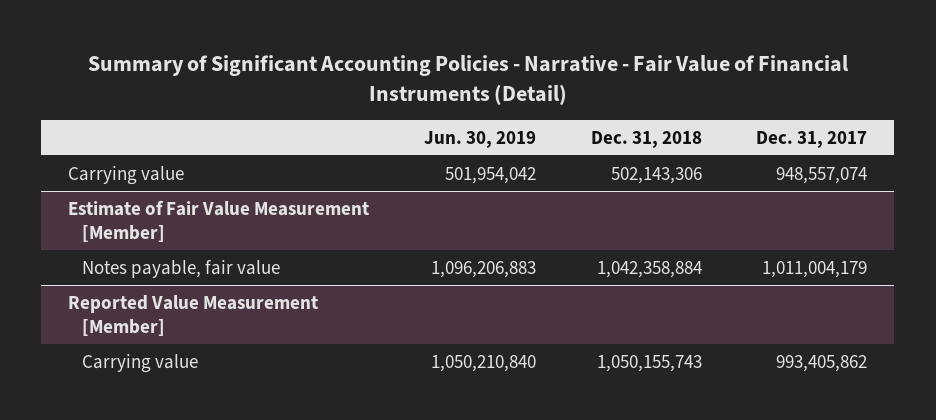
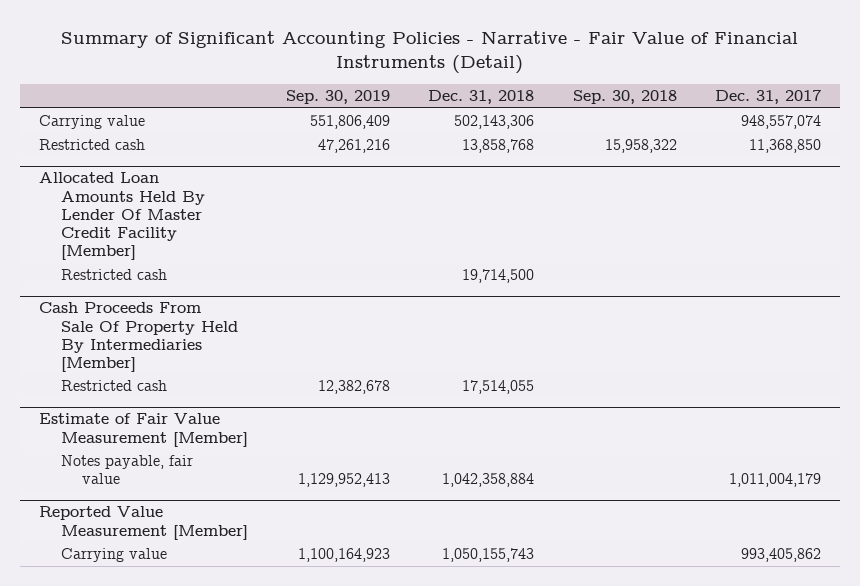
- | Jun. 30, 2019 | Dec. 31, 2018 | Dec. 31, 2017
+ | Sep. 30, 2019 | Dec. 31, 2018 | Sep. 30, 2018 | Dec. 31, 2017
+ Restricted cash | 47,261,216 | 13,858,768 | 15,958,322 | 11,368,850
+ Allocated Loan Amounts Held By Lender Of Master Credit Facility [Member]
+ Restricted cash | | 19,714,500 | |
+ Cash Proceeds From Sale Of Property Held By Intermediaries [Member]
+ Restricted cash | 12,382,678 | 17,514,055 | |

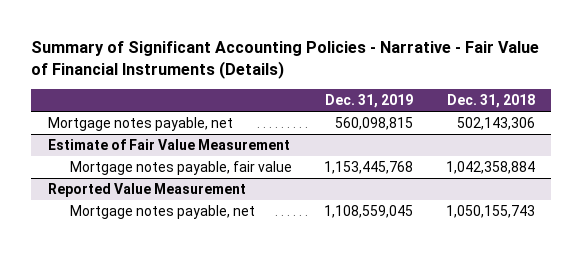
- Summary of Significant Accounting Policies - Narrative - Fair Value of Financial Instruments (Detail)
+ Summary of Significant Accounting Policies - Narrative - Fair Value of Financial Instruments (Details)
- | Sep. 30, 2019 | Dec. 31, 2018 | Sep. 30, 2018 | Dec. 31, 2017
+ | Dec. 31, 2019 | Dec. 31, 2018
- Carrying value | 551,806,409 | 502,143,306 | | 948,557,074
- Restricted cash | 47,261,216 | 13,858,768 | 15,958,322 | 11,368,850
- Allocated Loan Amounts Held By Lender Of Master Credit Facility [Member]
- Restricted cash | | 19,714,500 | |
- Cash Proceeds From Sale Of Property Held By Intermediaries [Member]
- Restricted cash | 12,382,678 | 17,514,055 | |
- Estimate of Fair Value Measurement [Member]
- Notes payable, fair value | 1,129,952,413 | 1,042,358,884 | | 1,011,004,179
- Reported Value Measurement [Member]
- Carrying value | 1,100,164,923 | 1,050,155,743 | | 993,405,862
+ Mortgage notes payable, net | 560,098,815 | 502,143,306
+ Estimate of Fair Value Measurement
+ Mortgage notes payable, fair value | 1,153,445,768 | 1,042,358,884
+ Reported Value Measurement
+ Mortgage notes payable, net | 1,108,559,045 | 1,050,155,743

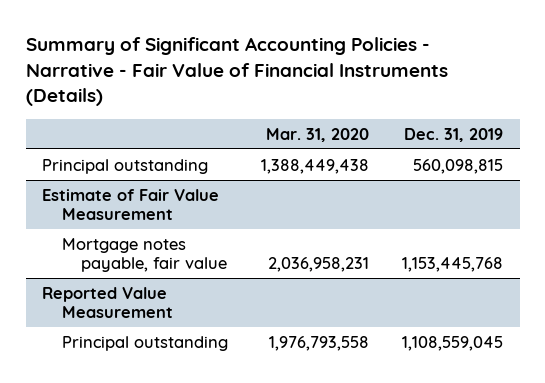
- | Dec. 31, 2019 | Dec. 31, 2018
+ | Mar. 31, 2020 | Dec. 31, 2019
- Mortgage notes payable, net | 560,098,815 | 502,143,306
+ Principal outstanding | 1,388,449,438 | 560,098,815
@ Reported Value Measurement
- Mortgage notes payable, net | 1,108,559,045 | 1,050,155,743
+ Principal outstanding | 1,976,793,558 | 1,108,559,045

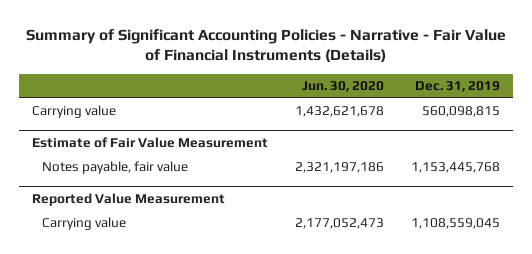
- | Mar. 31, 2020 | Dec. 31, 2019
+ | Jun. 30, 2020 | Dec. 31, 2019
- Principal outstanding | 1,388,449,438 | 560,098,815
+ Carrying value | 1,432,621,678 | 560,098,815
@ Estimate of Fair Value Measurement
- Mortgage notes payable, fair value | 2,036,958,231 | 1,153,445,768
+ Notes payable, fair value | 2,321,197,186 | 1,153,445,768
@ Reported Value Measurement
- Principal outstanding | 1,976,793,558 | 1,108,559,045
+ Carrying value | 2,177,052,473 | 1,108,559,045

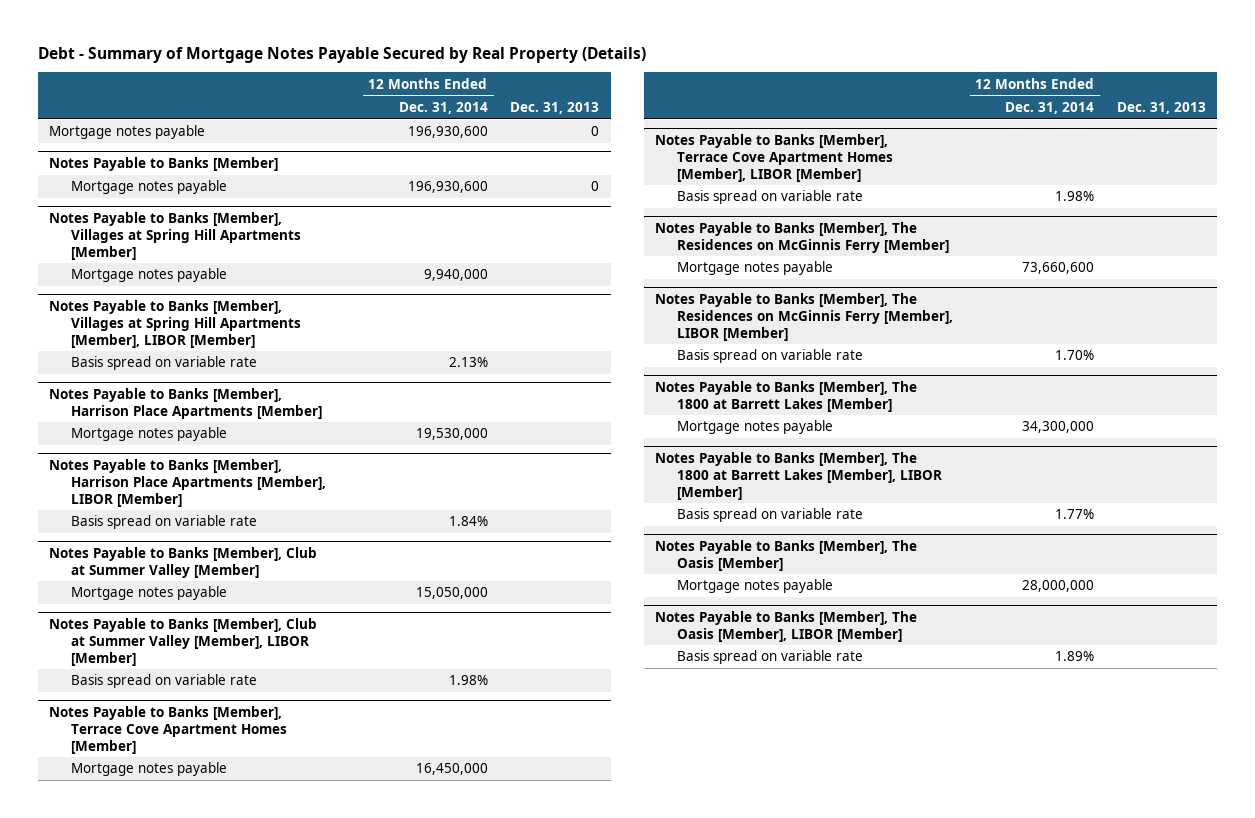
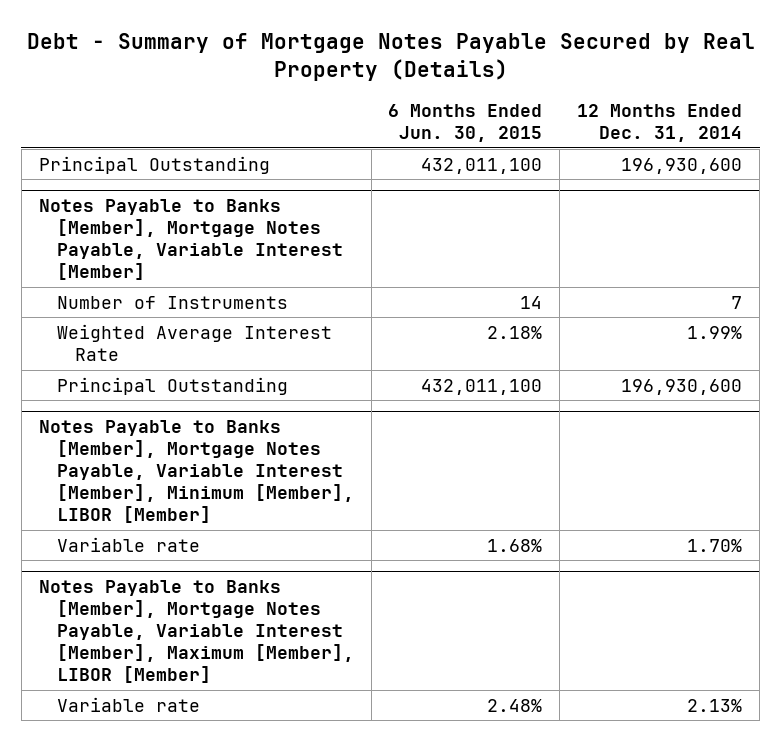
- | 12 Months Ended Dec. 31, 2014 | Dec. 31, 2013
+ | 6 Months Ended Jun. 30, 2015 | 12 Months Ended Dec. 31, 2014
- Mortgage notes payable | 196,930,600 | 0
- Notes Payable to Banks [Member]
- Mortgage notes payable | 196,930,600 | 0
- Notes Payable to Banks [Member], Villages at Spring Hill Apartments [Member]
- Mortgage notes payable | 9,940,000 |
- Notes Payable to Banks [Member], Villages at Spring Hill Apartments [Member], LIBOR [Member]
- Basis spread on variable rate | 2.13% |
- Notes Payable to Banks [Member], Harrison Place Apartments [Member]
- Mortgage notes payable | 19,530,000 |
- Notes Payable to Banks [Member], Harrison Place Apartments [Member], LIBOR [Member]
- Basis spread on variable rate | 1.84% |
- Notes Payable to Banks [Member], Club at Summer Valley [Member]
- Mortgage notes payable | 15,050,000 |
- Notes Payable to Banks [Member], Club at Summer Valley [Member], LIBOR [Member]
- Basis spread on variable rate | 1.98% |
- Notes Payable to Banks [Member], Terrace Cove Apartment Homes [Member]
- Mortgage notes payable | 16,450,000 |
- Notes Payable to Banks [Member], Terrace Cove Apartment Homes [Member], LIBOR [Member]
- Basis spread on variable rate | 1.98% |
- Notes Payable to Banks [Member], The Residences on McGinnis Ferry [Member]
- Mortgage notes payable | 73,660,600 |
- Notes Payable to Banks [Member], The Residences on McGinnis Ferry [Member], LIBOR [Member]
- Basis spread on variable rate | 1.70% |
- Notes Payable to Banks [Member], The 1800 at Barrett Lakes [Member]
- Mortgage notes payable | 34,300,000 |
- Notes Payable to Banks [Member], The 1800 at Barrett Lakes [Member], LIBOR [Member]
- Basis spread on variable rate | 1.77% |
- Notes Payable to Banks [Member], The Oasis [Member]
- Mortgage notes payable | 28,000,000 |
- Notes Payable to Banks [Member], The Oasis [Member], LIBOR [Member]
- Basis spread on variable rate | 1.89% |
+ Principal Outstanding | 432,011,100 | 196,930,600
+ Notes Payable to Banks [Member], Mortgage Notes Payable, Variable Interest [Member]
+ Number of Instruments | 14 | 7
+ Weighted Average Interest Rate | 2.18% | 1.99%
+ Principal Outstanding | 432,011,100 | 196,930,600
+ Notes Payable to Banks [Member], Mortgage Notes Payable, Variable Interest [Member], Minimum [Member], LIBOR [Member]
+ Variable rate | 1.68% | 1.70%
+ Notes Payable to Banks [Member], Mortgage Notes Payable, Variable Interest [Member], Maximum [Member], LIBOR [Member]
+ Variable rate | 2.48% | 2.13%

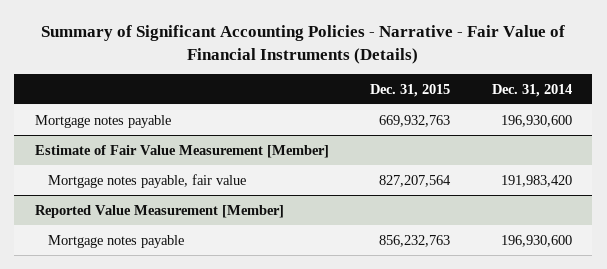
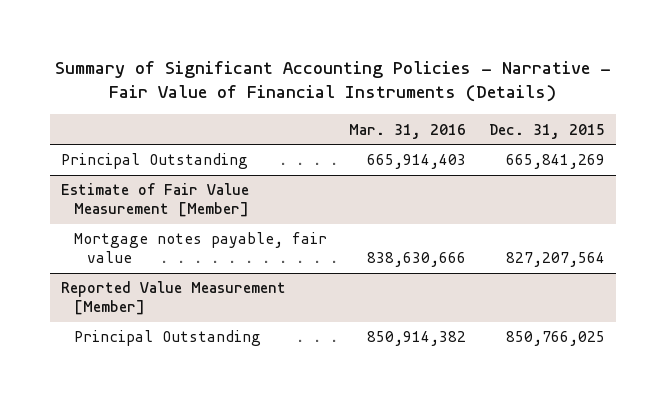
- | Dec. 31, 2015 | Dec. 31, 2014
+ | Mar. 31, 2016 | Dec. 31, 2015
- Mortgage notes payable | 669,932,763 | 196,930,600
+ Principal Outstanding | 665,914,403 | 665,841,269
@ Reported Value Measurement [Member]
- Mortgage notes payable | 856,232,763 | 196,930,600
+ Principal Outstanding | 850,914,382 | 850,766,025

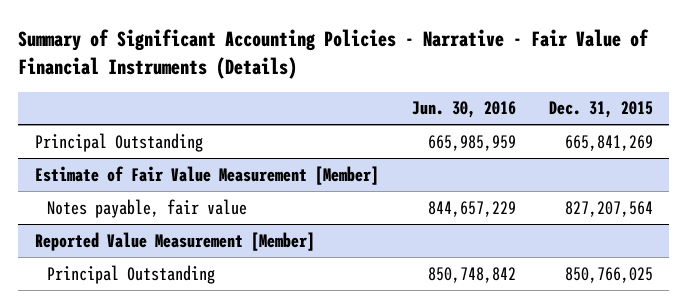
- | Mar. 31, 2016 | Dec. 31, 2015
+ | Jun. 30, 2016 | Dec. 31, 2015
@ Estimate of Fair Value Measurement [Member]
- Mortgage notes payable, fair value | 838,630,666 | 827,207,564
+ Notes payable, fair value | 844,657,229 | 827,207,564

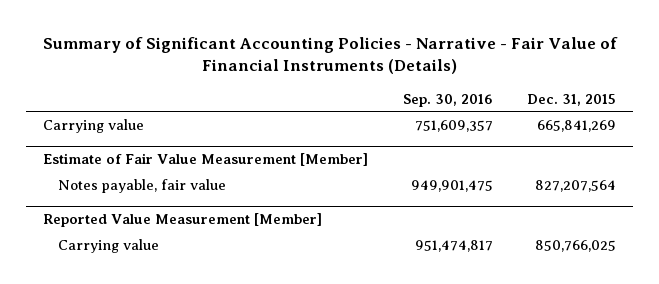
- | Jun. 30, 2016 | Dec. 31, 2015
+ | Sep. 30, 2016 | Dec. 31, 2015
- Principal Outstanding | 665,985,959 | 665,841,269
+ Carrying value | 751,609,357 | 665,841,269
@ Reported Value Measurement [Member]
- Principal Outstanding | 850,748,842 | 850,766,025
+ Carrying value | 951,474,817 | 850,766,025

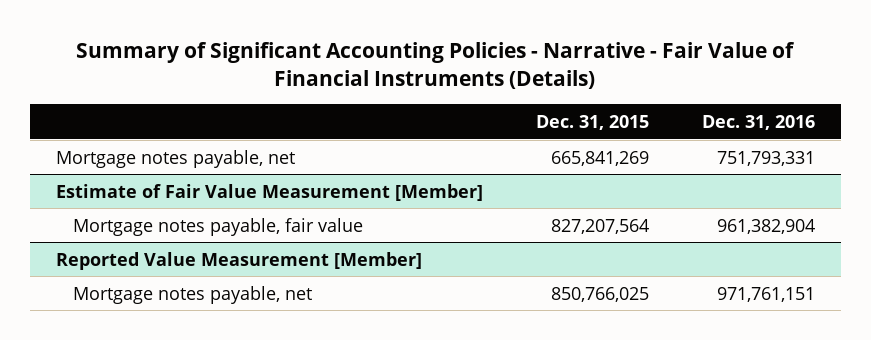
- | Sep. 30, 2016 | Dec. 31, 2015
+ | Dec. 31, 2015 | Dec. 31, 2016
- Carrying value | 751,609,357 | 665,841,269
+ Mortgage notes payable, net | 665,841,269 | 751,793,331
@ Estimate of Fair Value Measurement [Member]
- Notes payable, fair value | 949,901,475 | 827,207,564
+ Mortgage notes payable, fair value | 827,207,564 | 961,382,904
@ Reported Value Measurement [Member]
- Carrying value | 951,474,817 | 850,766,025
+ Mortgage notes payable, net | 850,766,025 | 971,761,151

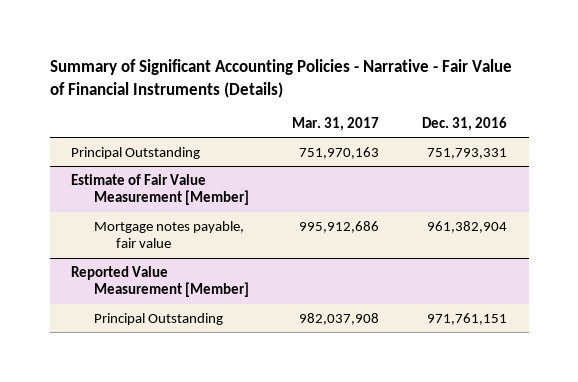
- | Dec. 31, 2015 | Dec. 31, 2016
+ | Mar. 31, 2017 | Dec. 31, 2016
- Mortgage notes payable, net | 665,841,269 | 751,793,331
+ Principal Outstanding | 751,970,163 | 751,793,331
@ Reported Value Measurement [Member]
- Mortgage notes payable, net | 850,766,025 | 971,761,151
+ Principal Outstanding | 982,037,908 | 971,761,151

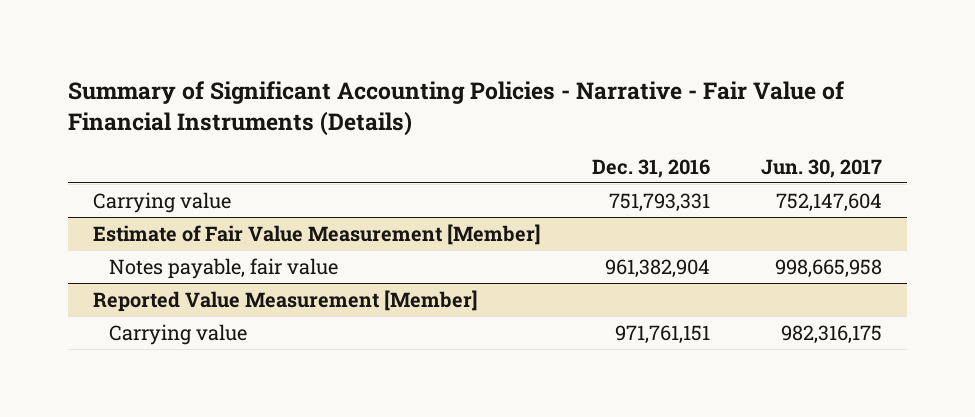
- | Mar. 31, 2017 | Dec. 31, 2016
+ | Dec. 31, 2016 | Jun. 30, 2017
- Principal Outstanding | 751,970,163 | 751,793,331
+ Carrying value | 751,793,331 | 752,147,604
@ Estimate of Fair Value Measurement [Member]
- Mortgage notes payable, fair value | 995,912,686 | 961,382,904
+ Notes payable, fair value | 961,382,904 | 998,665,958
@ Reported Value Measurement [Member]
- Principal Outstanding | 982,037,908 | 971,761,151
+ Carrying value | 971,761,151 | 982,316,175

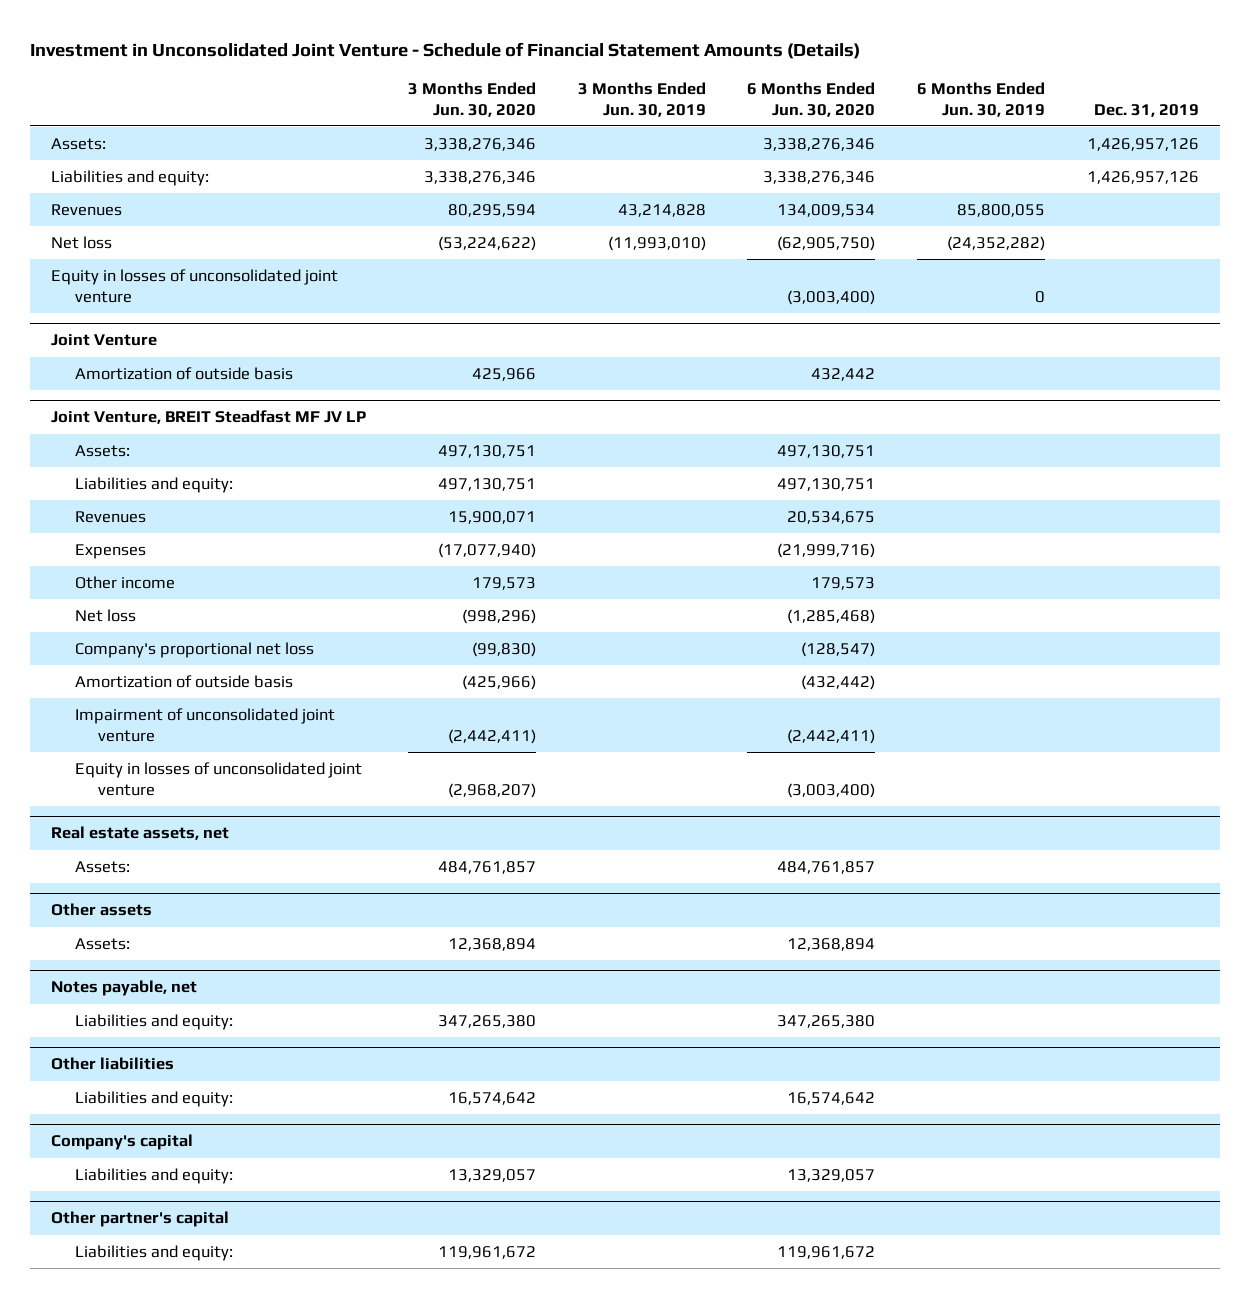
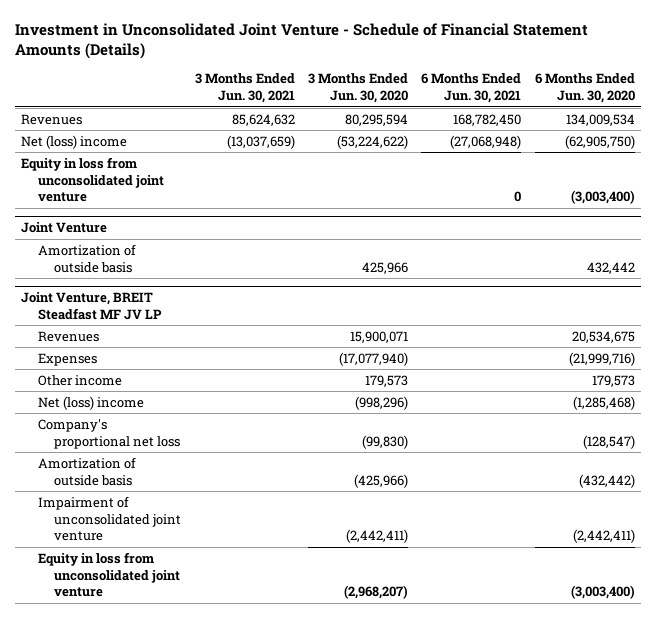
- | 3 Months Ended Jun. 30, 2020 | 3 Months Ended Jun. 30, 2019 | 6 Months Ended Jun. 30, 2020 | 6 Months Ended Jun. 30, 2019 | Dec. 31, 2019
+ | 3 Months Ended Jun. 30, 2021 | 3 Months Ended Jun. 30, 2020 | 6 Months Ended Jun. 30, 2021 | 6 Months Ended Jun. 30, 2020
- Assets: | 3,338,276,346 | | 3,338,276,346 | | 1,426,957,126
- Liabilities and equity: | 3,338,276,346 | | 3,338,276,346 | | 1,426,957,126
- Net loss | (53,224,622) | (11,993,010) | (62,905,750) | (24,352,282) |
- Equity in losses of unconsolidated joint venture | | | (3,003,400) | 0 |
+ Net (loss) income | (13,037,659) | (53,224,622) | (27,068,948) | (62,905,750)
+ Equity in loss from unconsolidated joint venture | | | 0 | (3,003,400)
@ Joint Venture, BREIT Steadfast MF JV LP
- Assets: | 497,130,751 | | 497,130,751 | |
- Liabilities and equity: | 497,130,751 | | 497,130,751 | |
- Net loss | (998,296) | | (1,285,468) | |
+ Net (loss) income | | (998,296) | | (1,285,468)
- Equity in losses of unconsolidated joint venture | (2,968,207) | | (3,003,400) | |
- Real estate assets, net
- Assets: | 484,761,857 | | 484,761,857 | |
- Other assets
- Assets: | 12,368,894 | | 12,368,894 | |
- Notes payable, net
- Liabilities and equity: | 347,265,380 | | 347,265,380 | |
- Other liabilities
- Liabilities and equity: | 16,574,642 | | 16,574,642 | |
- Company's capital
- Liabilities and equity: | 13,329,057 | | 13,329,057 | |
- Other partner's capital
- Liabilities and equity: | 119,961,672 | | 119,961,672 | |
@ Joint Venture, BREIT Steadfast MF JV LP
+ Equity in loss from unconsolidated joint venture | | (2,968,207) | | (3,003,400)

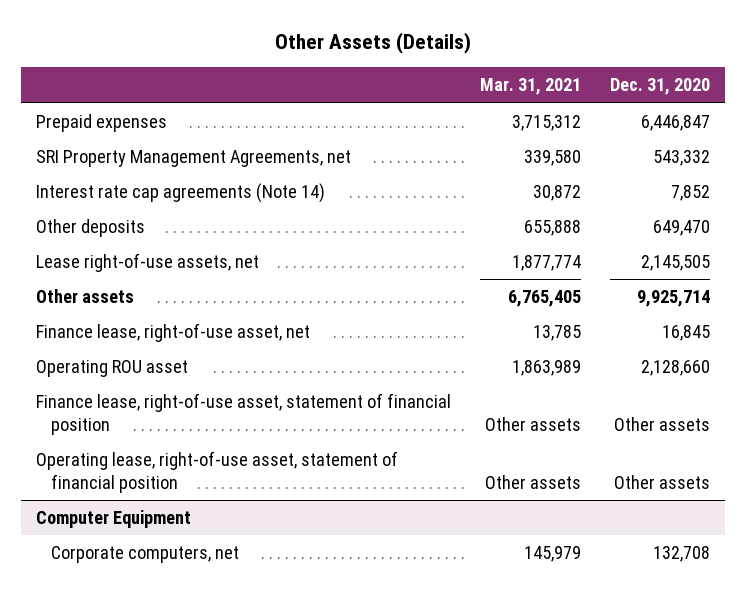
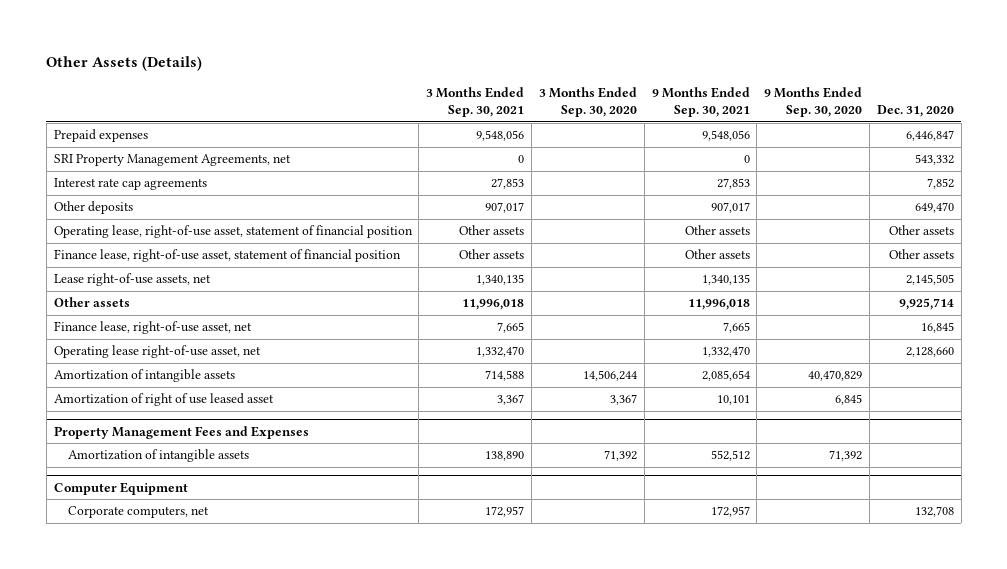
- | Mar. 31, 2021 | Dec. 31, 2020
+ | 3 Months Ended Sep. 30, 2021 | 3 Months Ended Sep. 30, 2020 | 9 Months Ended Sep. 30, 2021 | 9 Months Ended Sep. 30, 2020 | Dec. 31, 2020
- Interest rate cap agreements (Note 14) | 30,872 | 7,852
+ Interest rate cap agreements | 27,853 | | 27,853 | | 7,852
moved up: Operating lease, right-of-use asset, statement of financial position | Other assets | | Other assets | | Other assets
moved up: Finance lease, right-of-use asset, statement of financial position | Other assets | | Other assets | | Other assets
- Operating ROU asset | 1,863,989 | 2,128,660
+ Operating lease right-of-use asset, net | 1,332,470 | | 1,332,470 | | 2,128,660
+ Amortization of intangible assets | 714,588 | 14,506,244 | 2,085,654 | 40,470,829 |
+ Amortization of right of use leased asset | 3,367 | 3,367 | 10,101 | 6,845 |
+ Property Management Fees and Expenses
+ Amortization of intangible assets | 138,890 | 71,392 | 552,512 | 71,392 |

